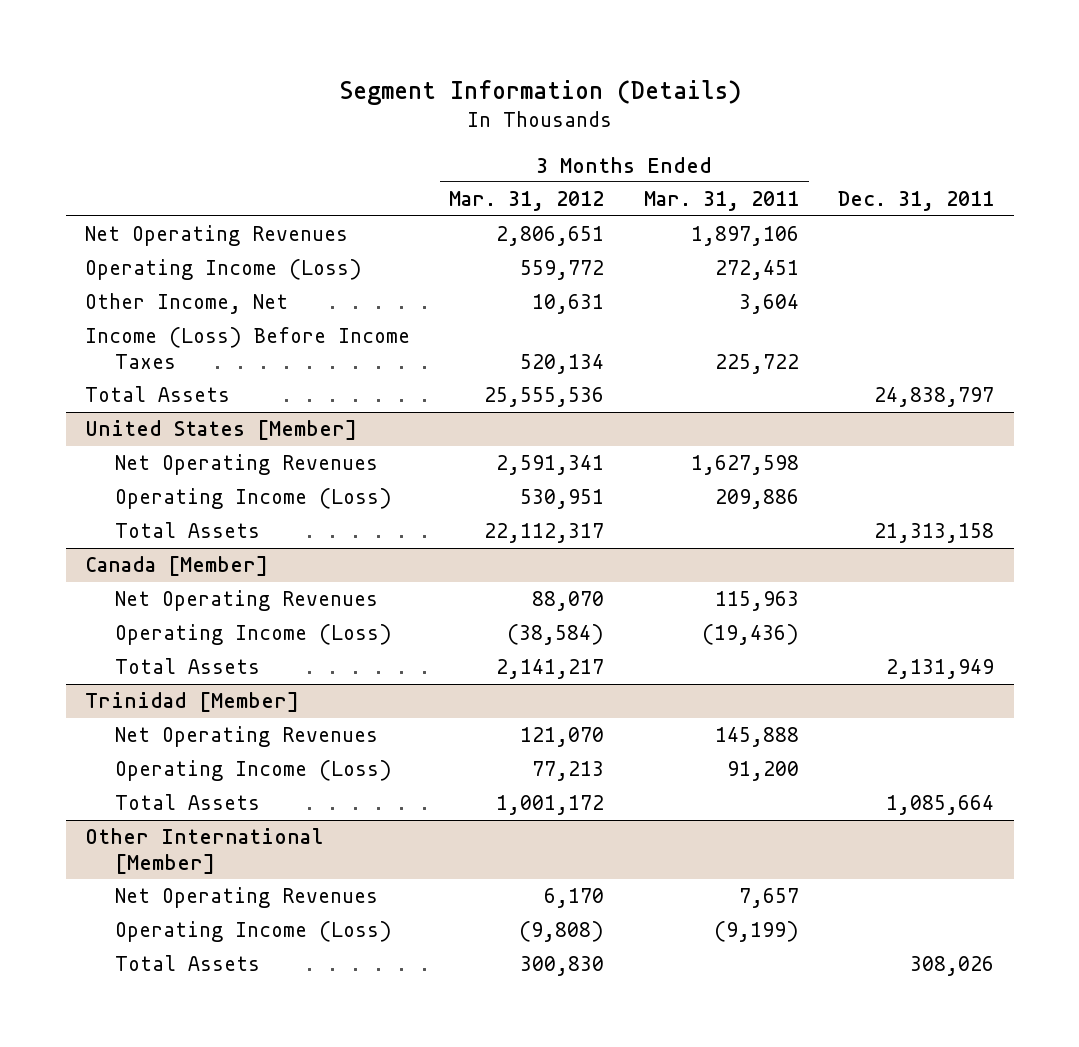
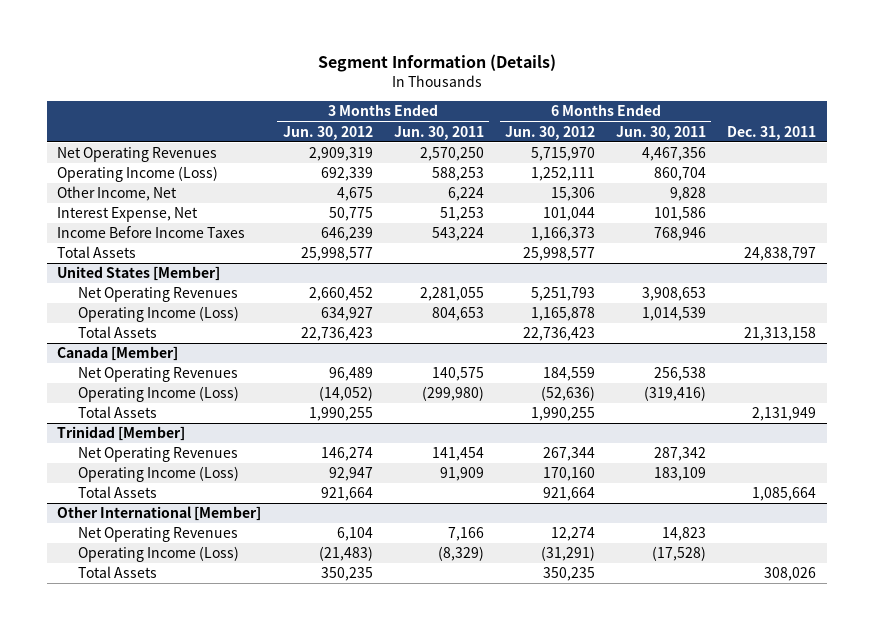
- | 3 Months Ended Mar. 31, 2012 | 3 Months Ended Mar. 31, 2011 | Dec. 31, 2011
+ | 3 Months Ended Jun. 30, 2012 | 3 Months Ended Jun. 30, 2011 | 6 Months Ended Jun. 30, 2012 | 6 Months Ended Jun. 30, 2011 | Dec. 31, 2011
- Income (Loss) Before Income Taxes | 520,134 | 225,722 |
+ Interest Expense, Net | 50,775 | 51,253 | 101,044 | 101,586 |
+ Income Before Income Taxes | 646,239 | 543,224 | 1,166,373 | 768,946 |

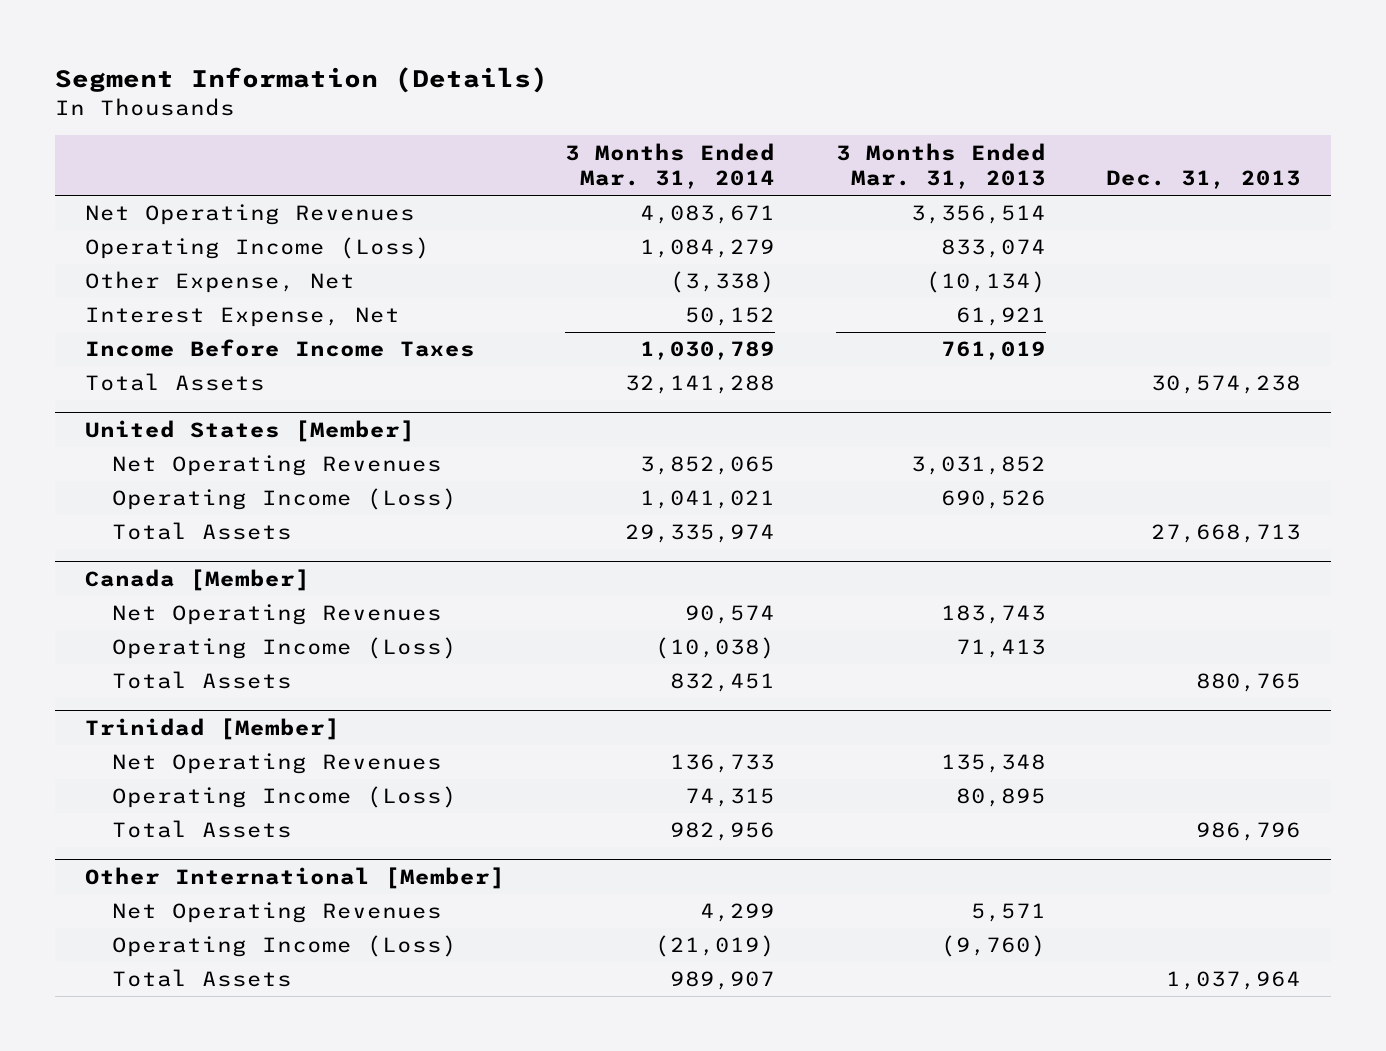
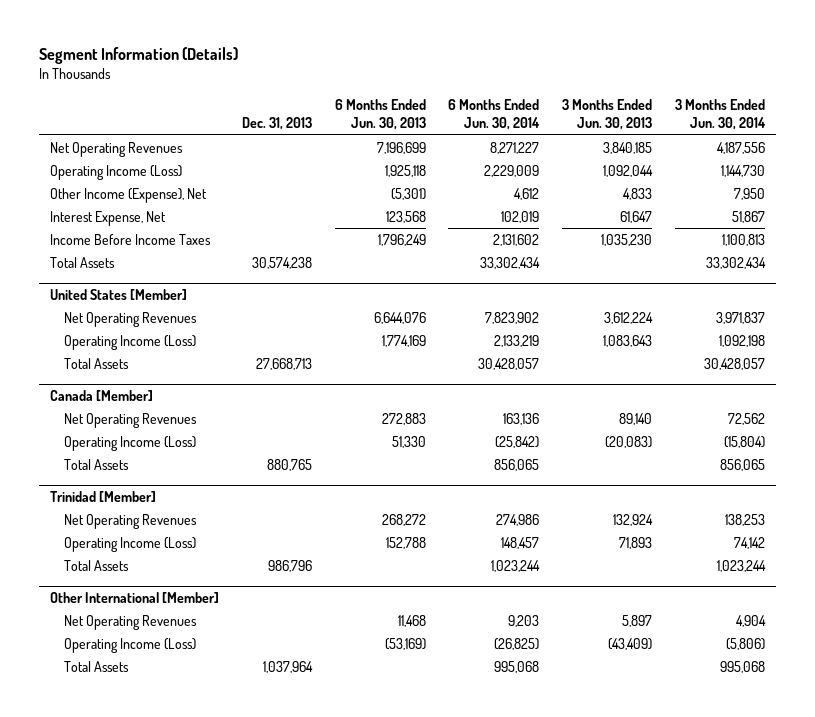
- | 3 Months Ended Mar. 31, 2014 | 3 Months Ended Mar. 31, 2013 | Dec. 31, 2013
+ | Dec. 31, 2013 | 6 Months Ended Jun. 30, 2013 | 6 Months Ended Jun. 30, 2014 | 3 Months Ended Jun. 30, 2013 | 3 Months Ended Jun. 30, 2014
- Other Expense, Net | (3,338) | (10,134) |
+ Other Income (Expense), Net | | (5,301) | 4,612 | 4,833 | 7,950

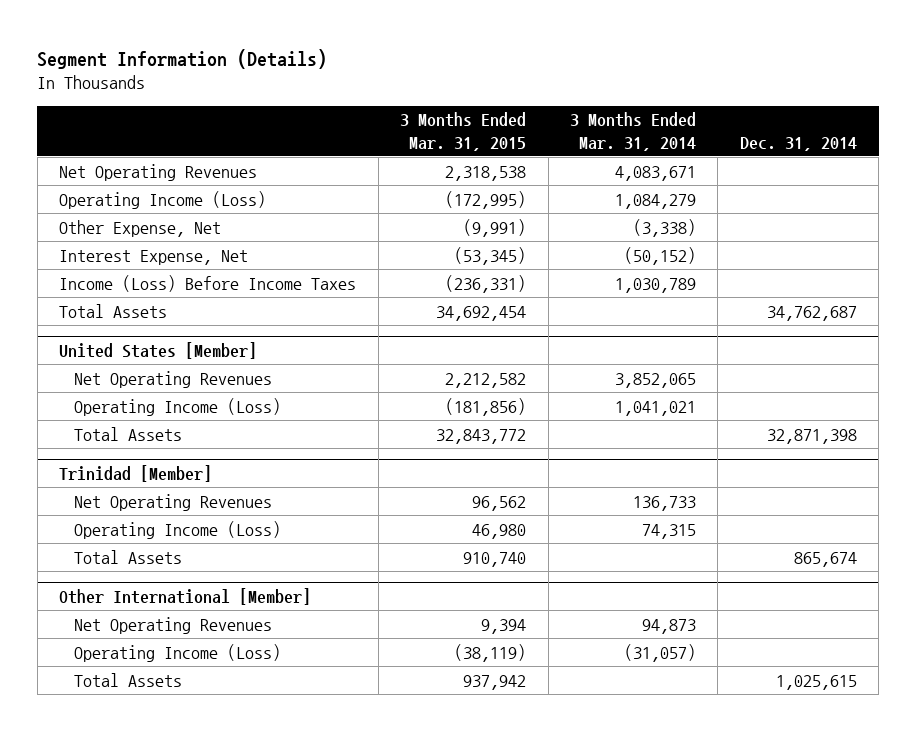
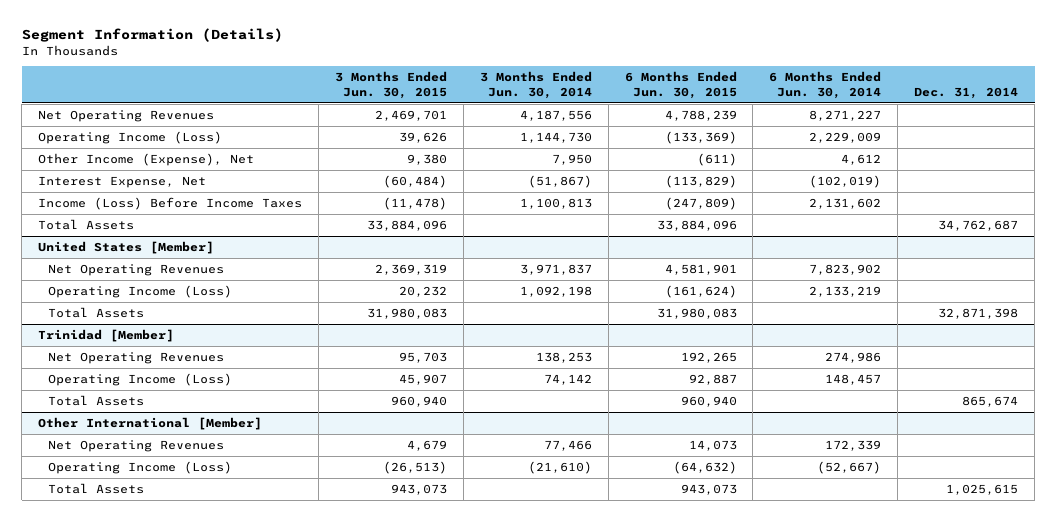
- | 3 Months Ended Mar. 31, 2015 | 3 Months Ended Mar. 31, 2014 | Dec. 31, 2014
+ | 3 Months Ended Jun. 30, 2015 | 3 Months Ended Jun. 30, 2014 | 6 Months Ended Jun. 30, 2015 | 6 Months Ended Jun. 30, 2014 | Dec. 31, 2014
- Other Expense, Net | (9,991) | (3,338) |
+ Other Income (Expense), Net | 9,380 | 7,950 | (611) | 4,612 |

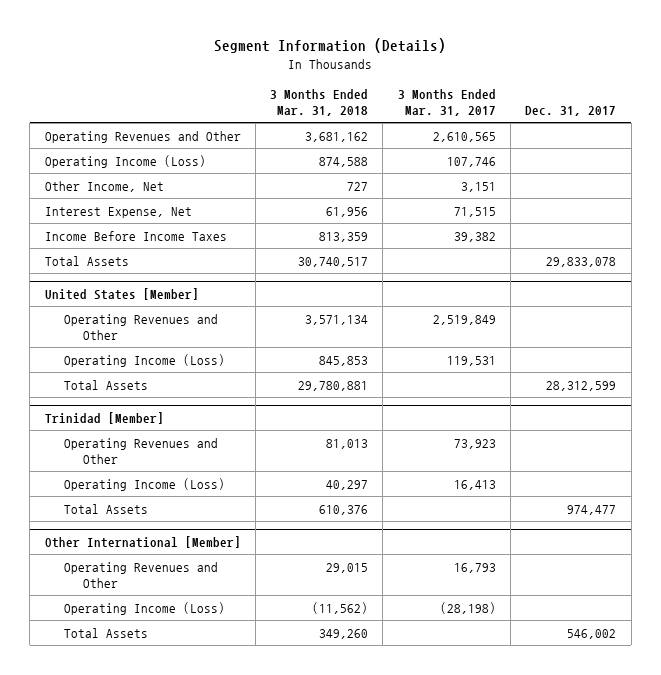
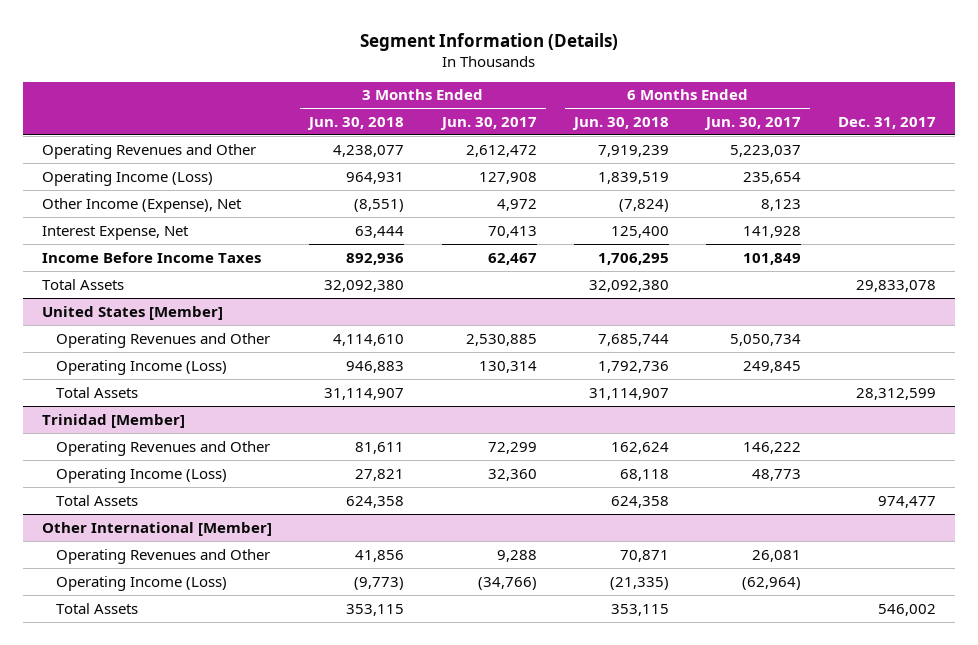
- | 3 Months Ended Mar. 31, 2018 | 3 Months Ended Mar. 31, 2017 | Dec. 31, 2017
+ | 3 Months Ended Jun. 30, 2018 | 3 Months Ended Jun. 30, 2017 | 6 Months Ended Jun. 30, 2018 | 6 Months Ended Jun. 30, 2017 | Dec. 31, 2017
- Other Income, Net | 727 | 3,151 |
+ Other Income (Expense), Net | (8,551) | 4,972 | (7,824) | 8,123 |

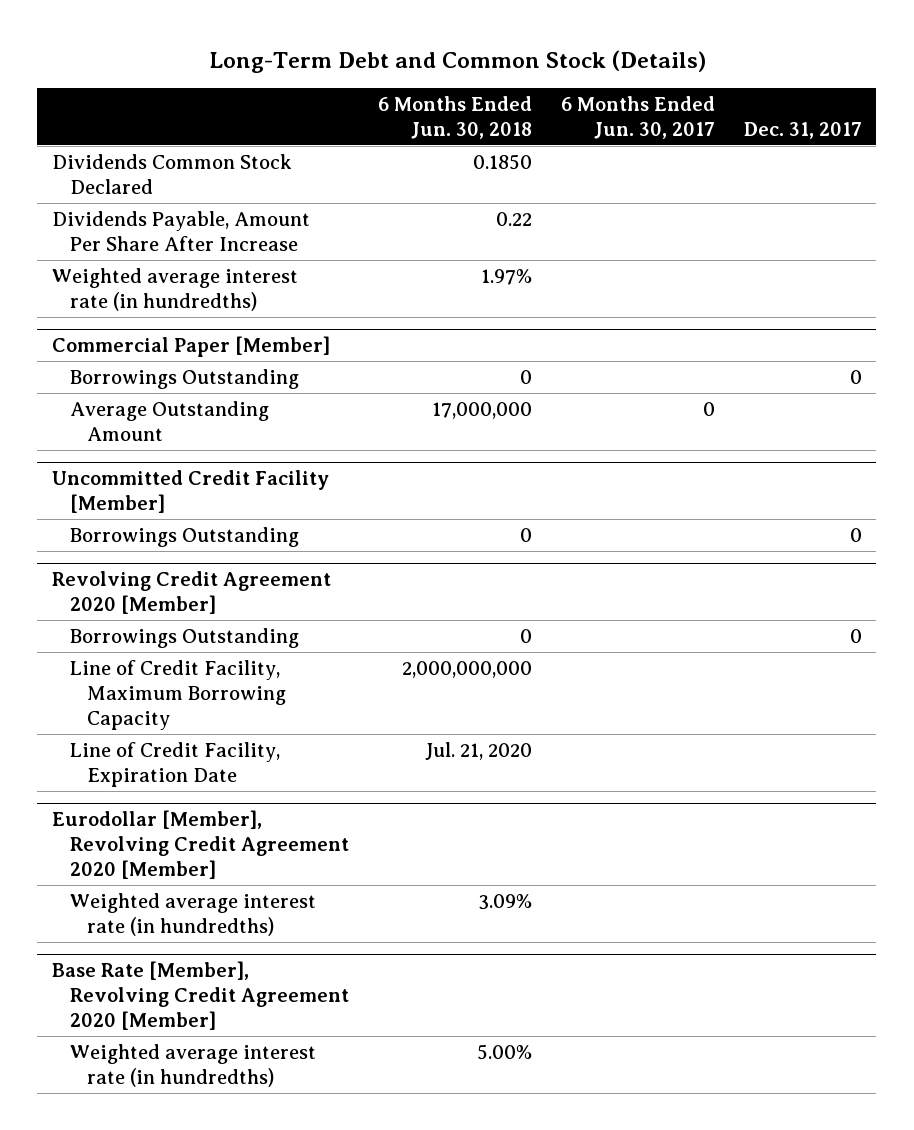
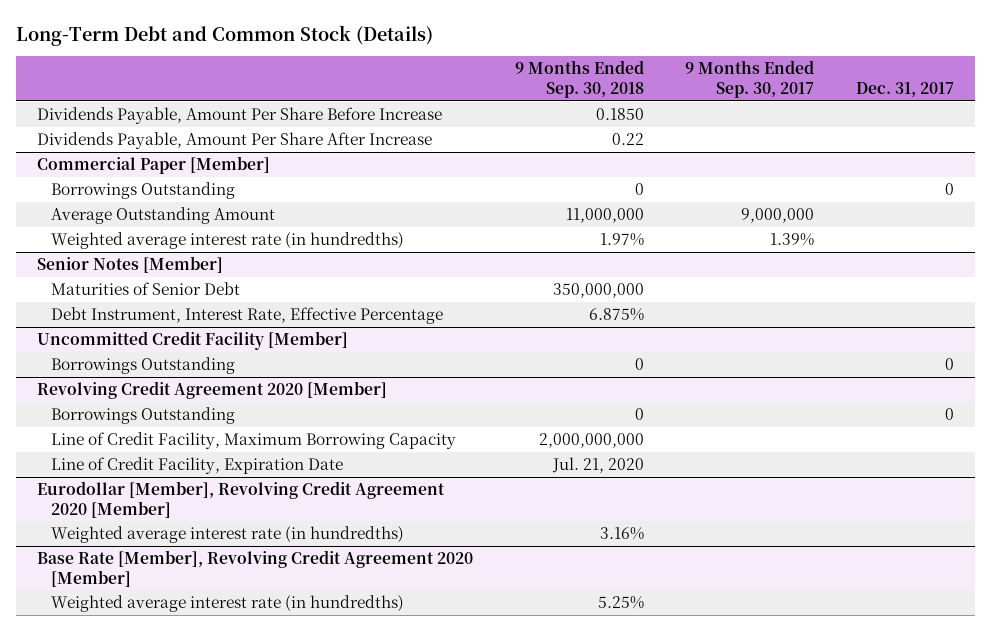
- | 6 Months Ended Jun. 30, 2018 | 6 Months Ended Jun. 30, 2017 | Dec. 31, 2017
+ | 9 Months Ended Sep. 30, 2018 | 9 Months Ended Sep. 30, 2017 | Dec. 31, 2017
- Dividends Common Stock Declared | 0.1850 | |
+ Dividends Payable, Amount Per Share Before Increase | 0.1850 | |
- Weighted average interest rate (in hundredths) | 1.97% | |
@ Commercial Paper [Member]
+ Weighted average interest rate (in hundredths) | 1.97% | 1.39% |
+ Senior Notes [Member]
+ Maturities of Senior Debt | 350,000,000 | |
+ Debt Instrument, Interest Rate, Effective Percentage | 6.875% | |

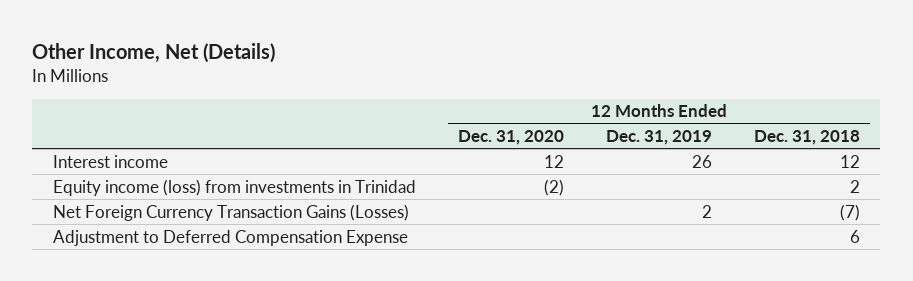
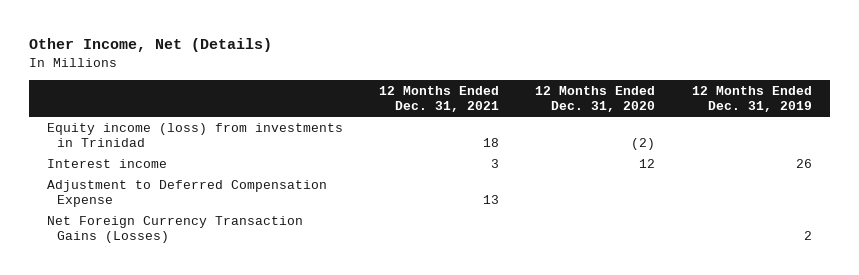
- | 12 Months Ended Dec. 31, 2020 | 12 Months Ended Dec. 31, 2019 | 12 Months Ended Dec. 31, 2018
+ | 12 Months Ended Dec. 31, 2021 | 12 Months Ended Dec. 31, 2020 | 12 Months Ended Dec. 31, 2019
moved down: Interest income | 3 | 12 | 26
moved down: Net Foreign Currency Transaction Gains (Losses) | | | 2

